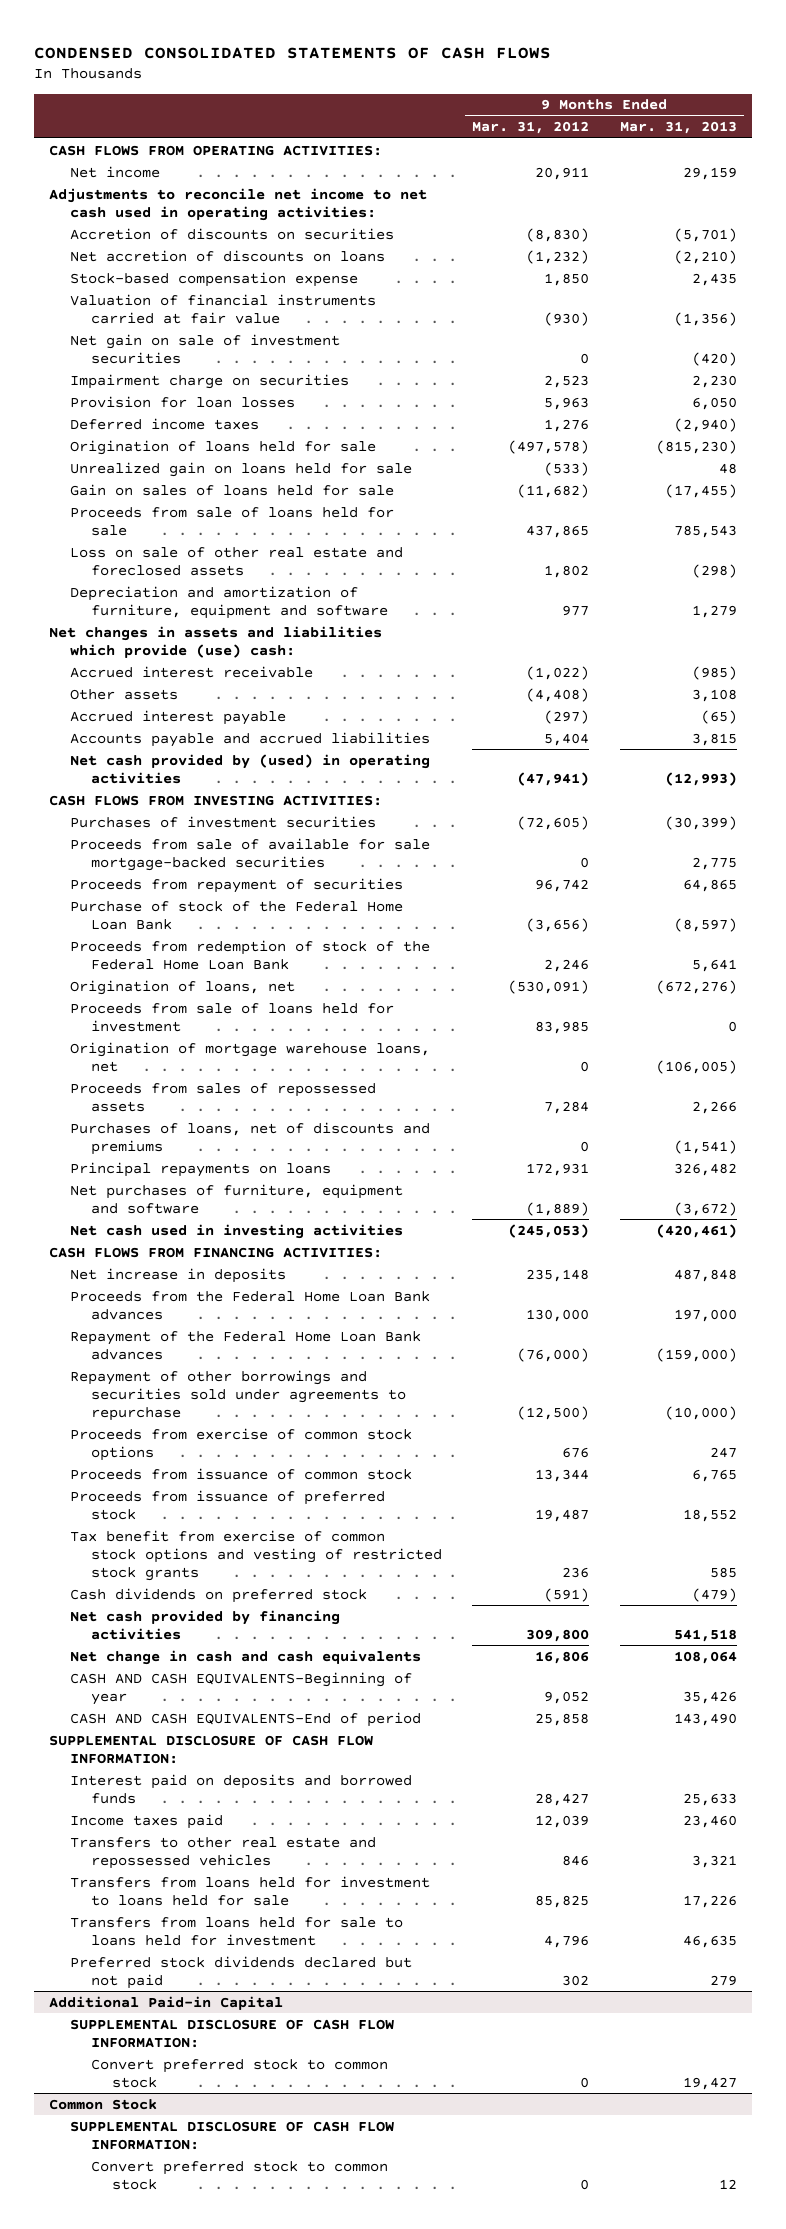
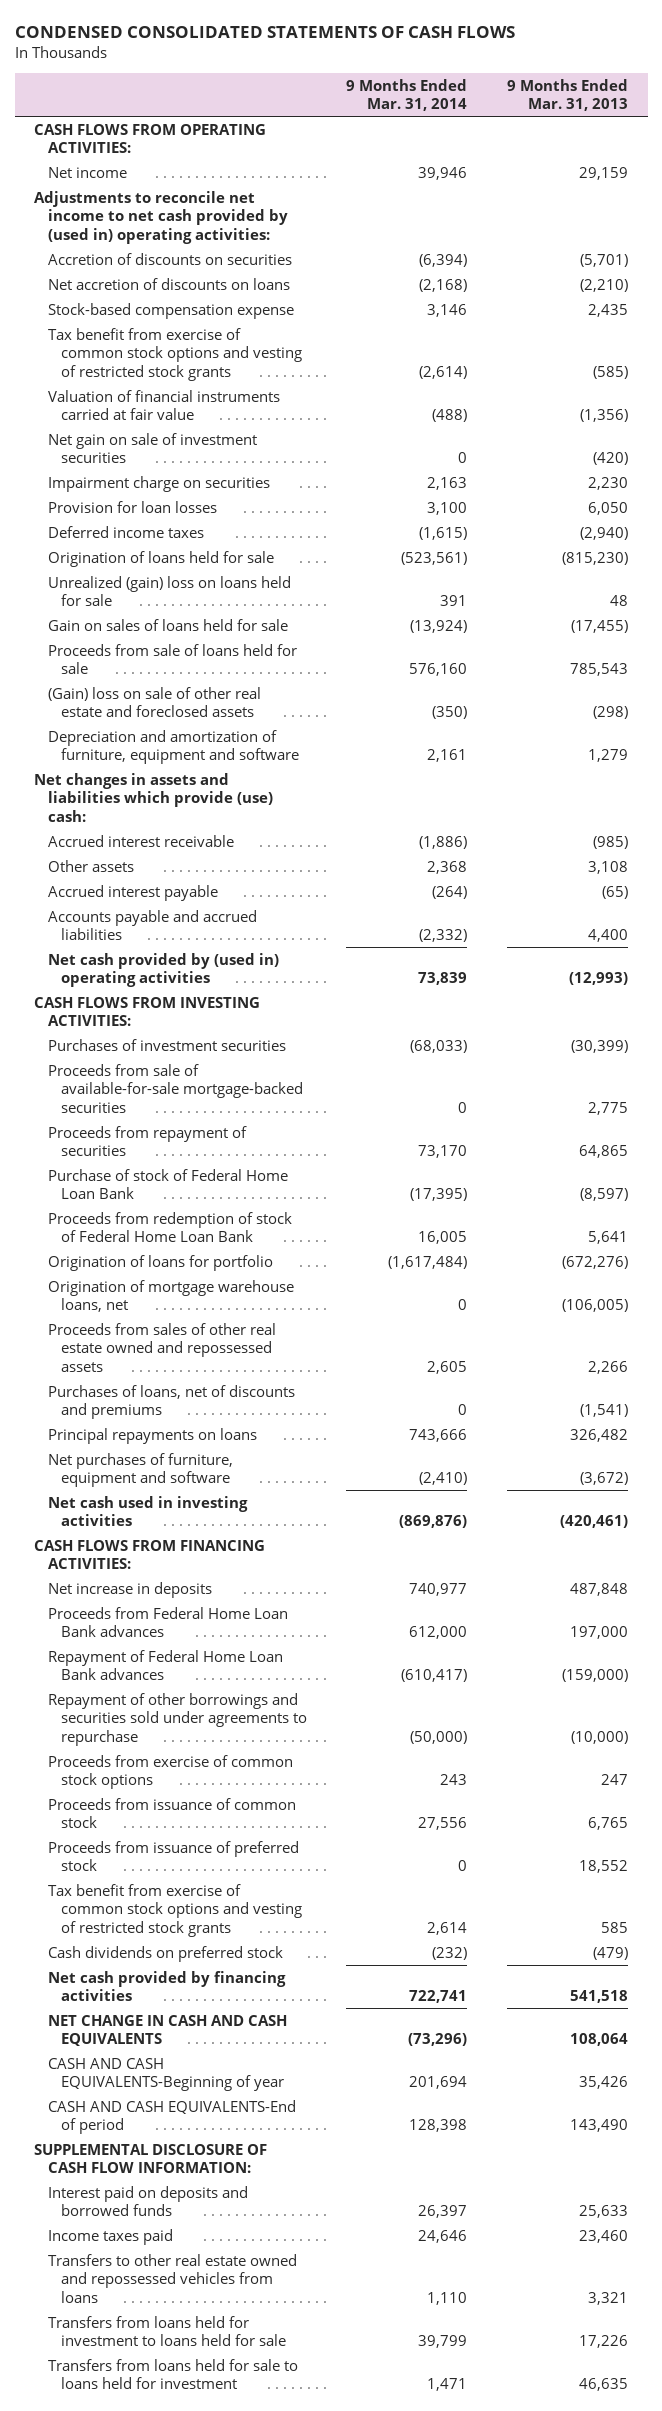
- | 9 Months Ended Mar. 31, 2012 | 9 Months Ended Mar. 31, 2013
+ | 9 Months Ended Mar. 31, 2014 | 9 Months Ended Mar. 31, 2013
- Adjustments to reconcile net income to net cash used in operating activities:
+ Adjustments to reconcile net income to net cash provided by (used in) operating activities:
+ Tax benefit from exercise of common stock options and vesting of restricted stock grants | (2,614) | (585)
- Unrealized gain on loans held for sale | (533) | 48
+ Unrealized (gain) loss on loans held for sale | 391 | 48
- Loss on sale of other real estate and foreclosed assets | 1,802 | (298)
+ (Gain) loss on sale of other real estate and foreclosed assets | (350) | (298)
- Accounts payable and accrued liabilities | 5,404 | 3,815
- Net cash provided by (used) in operating activities | (47,941) | (12,993)
+ Accounts payable and accrued liabilities | (2,332) | 4,400
+ Net cash provided by (used in) operating activities | 73,839 | (12,993)
- Proceeds from sale of available for sale mortgage-backed securities | 0 | 2,775
+ Proceeds from sale of available-for-sale mortgage-backed securities | 0 | 2,775
- Purchase of stock of the Federal Home Loan Bank | (3,656) | (8,597)
- Proceeds from redemption of stock of the Federal Home Loan Bank | 2,246 | 5,641
- Origination of loans, net | (530,091) | (672,276)
- Proceeds from sale of loans held for investment | 83,985 | 0
+ Purchase of stock of Federal Home Loan Bank | (17,395) | (8,597)
+ Proceeds from redemption of stock of Federal Home Loan Bank | 16,005 | 5,641
+ Origination of loans for portfolio | (1,617,484) | (672,276)
- Proceeds from sales of repossessed assets | 7,284 | 2,266
+ Proceeds from sales of other real estate owned and repossessed assets | 2,605 | 2,266
- Proceeds from the Federal Home Loan Bank advances | 130,000 | 197,000
- Repayment of the Federal Home Loan Bank advances | (76,000) | (159,000)
+ Proceeds from Federal Home Loan Bank advances | 612,000 | 197,000
+ Repayment of Federal Home Loan Bank advances | (610,417) | (159,000)
- Net change in cash and cash equivalents | 16,806 | 108,064
+ NET CHANGE IN CASH AND CASH EQUIVALENTS | (73,296) | 108,064
- Transfers to other real estate and repossessed vehicles | 846 | 3,321
+ Transfers to other real estate owned and repossessed vehicles from loans | 1,110 | 3,321
- Preferred stock dividends declared but not paid | 302 | 279
- Additional Paid-in Capital
- SUPPLEMENTAL DISCLOSURE OF CASH FLOW INFORMATION:
- Convert preferred stock to common stock | 0 | 19,427
- Common Stock
- SUPPLEMENTAL DISCLOSURE OF CASH FLOW INFORMATION:
- Convert preferred stock to common stock | 0 | 12

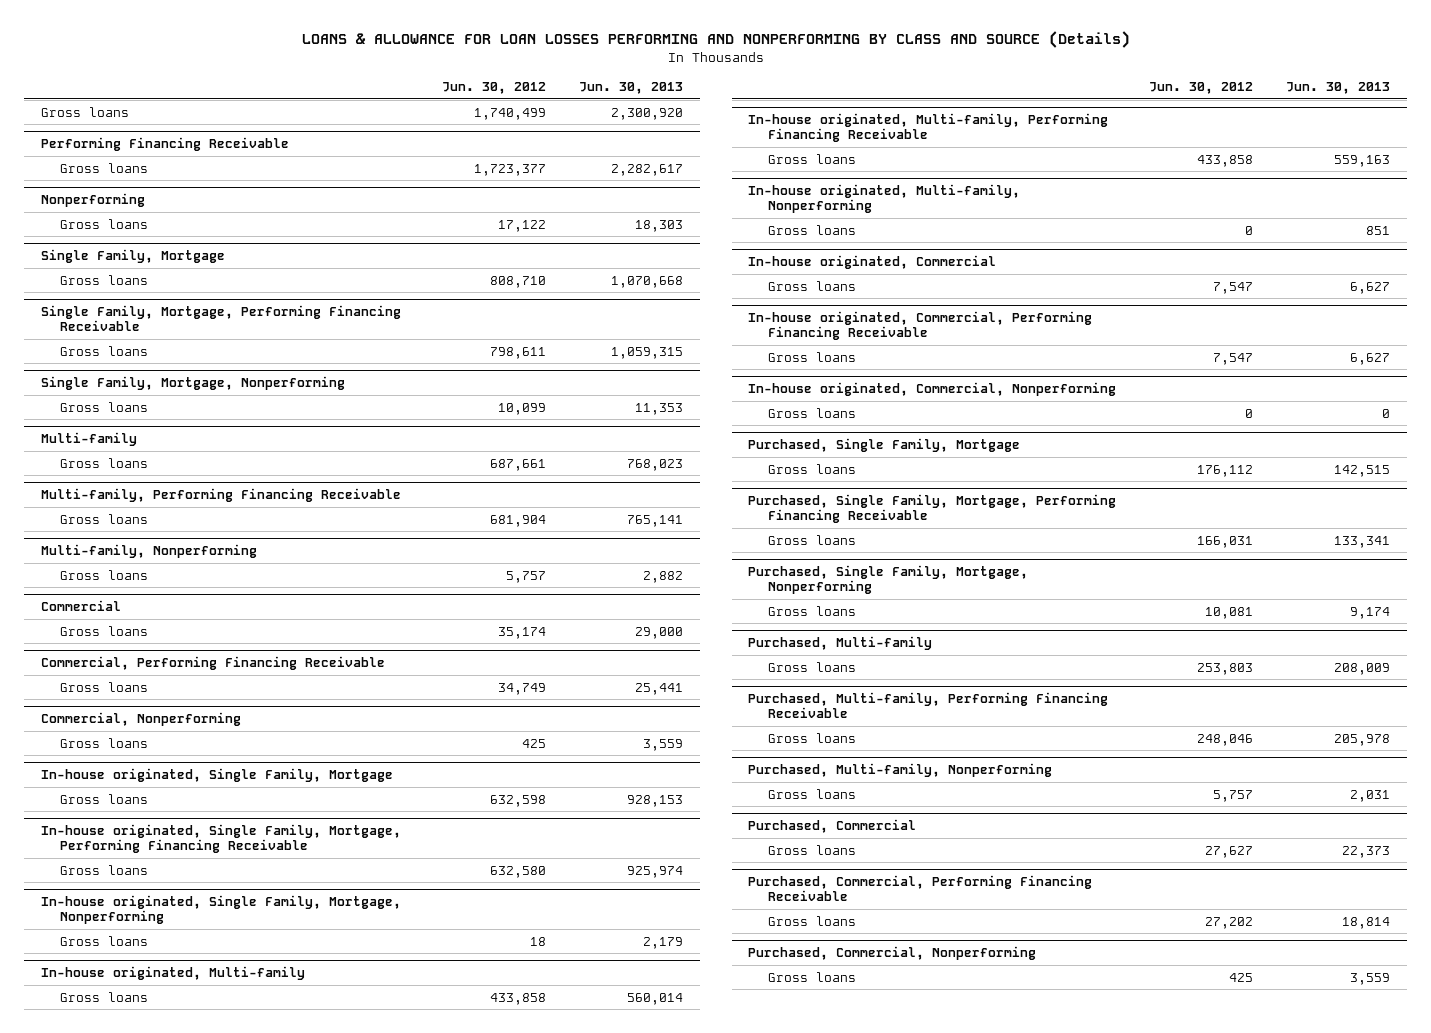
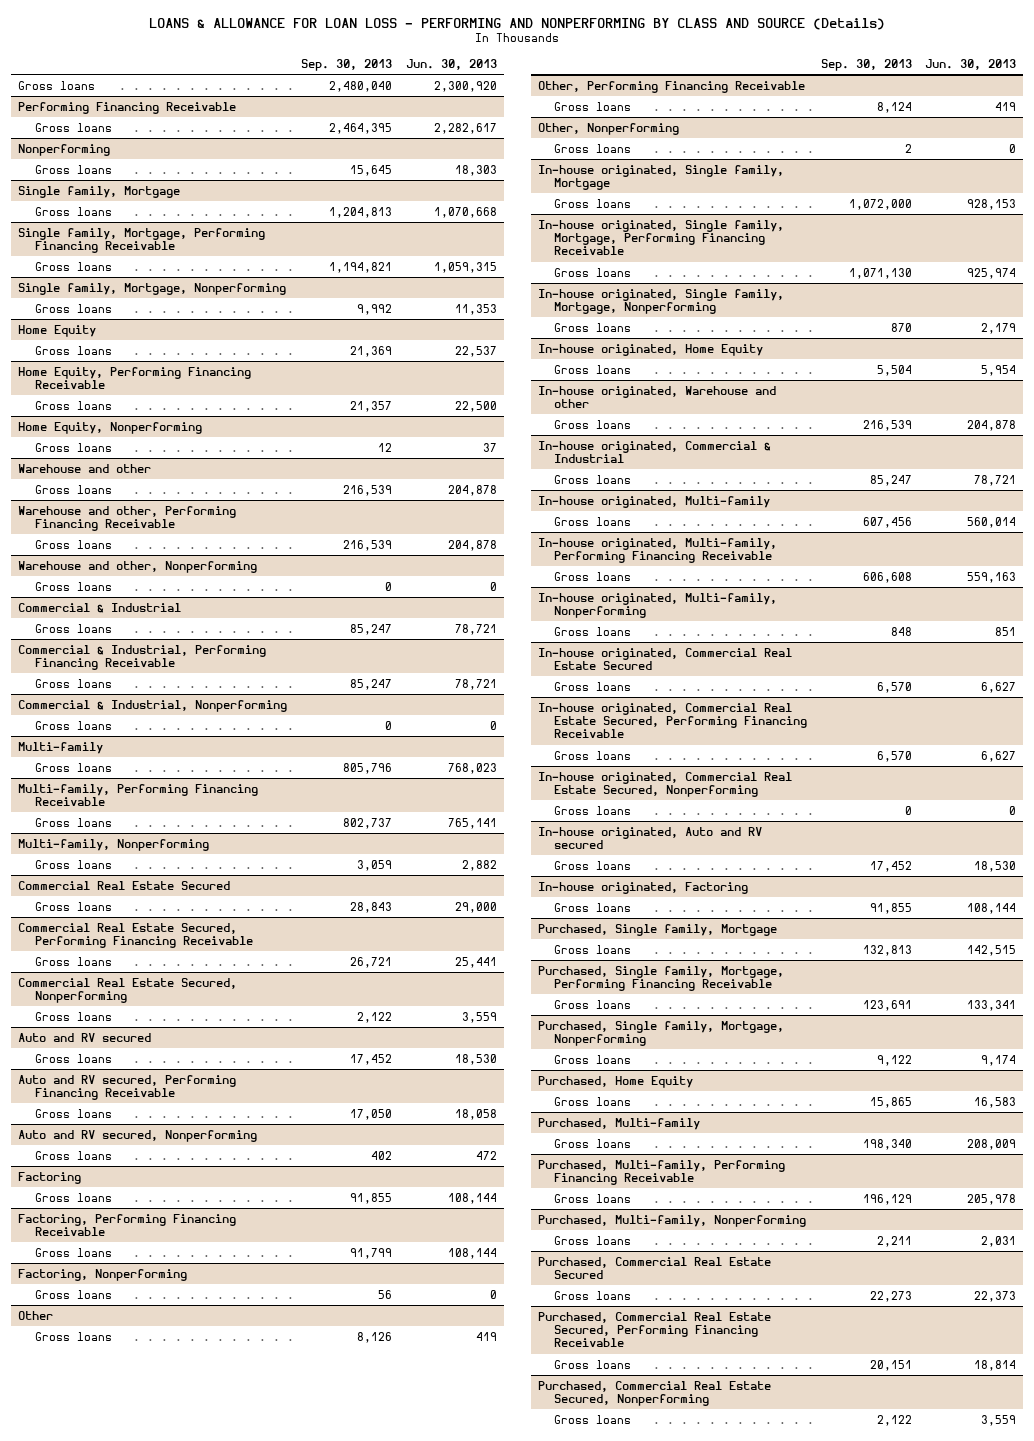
- LOANS & ALLOWANCE FOR LOAN LOSSES PERFORMING AND NONPERFORMING BY CLASS AND SOURCE (Details)
+ LOANS & ALLOWANCE FOR LOAN LOSS - PERFORMING AND NONPERFORMING BY CLASS AND SOURCE (Details)
- | Jun. 30, 2012 | Jun. 30, 2013
+ | Sep. 30, 2013 | Jun. 30, 2013
- Single Family, Mortgage
+ Single family, Mortgage
- Single Family, Mortgage, Performing Financing Receivable
+ Single family, Mortgage, Performing Financing Receivable
- Single Family, Mortgage, Nonperforming
+ Single family, Mortgage, Nonperforming
+ Home Equity
+ Gross loans | 21,369 | 22,537
+ Home Equity, Performing Financing Receivable
+ Gross loans | 21,357 | 22,500
+ Home Equity, Nonperforming
+ Gross loans | 12 | 37
+ Warehouse and other
+ Gross loans | 216,539 | 204,878
+ Warehouse and other, Performing Financing Receivable
+ Gross loans | 216,539 | 204,878
+ Warehouse and other, Nonperforming
+ Gross loans | 0 | 0
+ Commercial & Industrial
+ Gross loans | 85,247 | 78,721
+ Commercial & Industrial, Performing Financing Receivable
+ Gross loans | 85,247 | 78,721
+ Commercial & Industrial, Nonperforming
+ Gross loans | 0 | 0
- Commercial
+ Commercial Real Estate Secured
- Commercial, Performing Financing Receivable
+ Commercial Real Estate Secured, Performing Financing Receivable
- Commercial, Nonperforming
+ Commercial Real Estate Secured, Nonperforming
- In-house originated, Single Family, Mortgage
+ Auto and RV secured
+ Gross loans | 17,452 | 18,530
+ Auto and RV secured, Performing Financing Receivable
+ Gross loans | 17,050 | 18,058
+ Auto and RV secured, Nonperforming
+ Gross loans | 402 | 472
+ Factoring
+ Gross loans | 91,855 | 108,144
+ Factoring, Performing Financing Receivable
+ Gross loans | 91,799 | 108,144
+ Factoring, Nonperforming
+ Gross loans | 56 | 0
+ Other
+ Gross loans | 8,126 | 419
+ Other, Performing Financing Receivable
+ Gross loans | 8,124 | 419
+ Other, Nonperforming
+ Gross loans | 2 | 0
+ In-house originated, Single family, Mortgage
- In-house originated, Single Family, Mortgage, Performing Financing Receivable
+ In-house originated, Single family, Mortgage, Performing Financing Receivable
- In-house originated, Single Family, Mortgage, Nonperforming
+ In-house originated, Single family, Mortgage, Nonperforming
+ In-house originated, Home Equity
+ Gross loans | 5,504 | 5,954
+ In-house originated, Warehouse and other
+ Gross loans | 216,539 | 204,878
+ In-house originated, Commercial & Industrial
+ Gross loans | 85,247 | 78,721
- In-house originated, Commercial
+ In-house originated, Commercial Real Estate Secured
- In-house originated, Commercial, Performing Financing Receivable
+ In-house originated, Commercial Real Estate Secured, Performing Financing Receivable
- In-house originated, Commercial, Nonperforming
+ In-house originated, Commercial Real Estate Secured, Nonperforming
- Purchased, Single Family, Mortgage
+ In-house originated, Auto and RV secured
+ Gross loans | 17,452 | 18,530
+ In-house originated, Factoring
+ Gross loans | 91,855 | 108,144
+ Purchased, Single family, Mortgage
- Purchased, Single Family, Mortgage, Performing Financing Receivable
+ Purchased, Single family, Mortgage, Performing Financing Receivable
- Purchased, Single Family, Mortgage, Nonperforming
+ Purchased, Single family, Mortgage, Nonperforming
+ Purchased, Home Equity
+ Gross loans | 15,865 | 16,583
- Purchased, Commercial
+ Purchased, Commercial Real Estate Secured
- Purchased, Commercial, Performing Financing Receivable
+ Purchased, Commercial Real Estate Secured, Performing Financing Receivable
- Purchased, Commercial, Nonperforming
+ Purchased, Commercial Real Estate Secured, Nonperforming

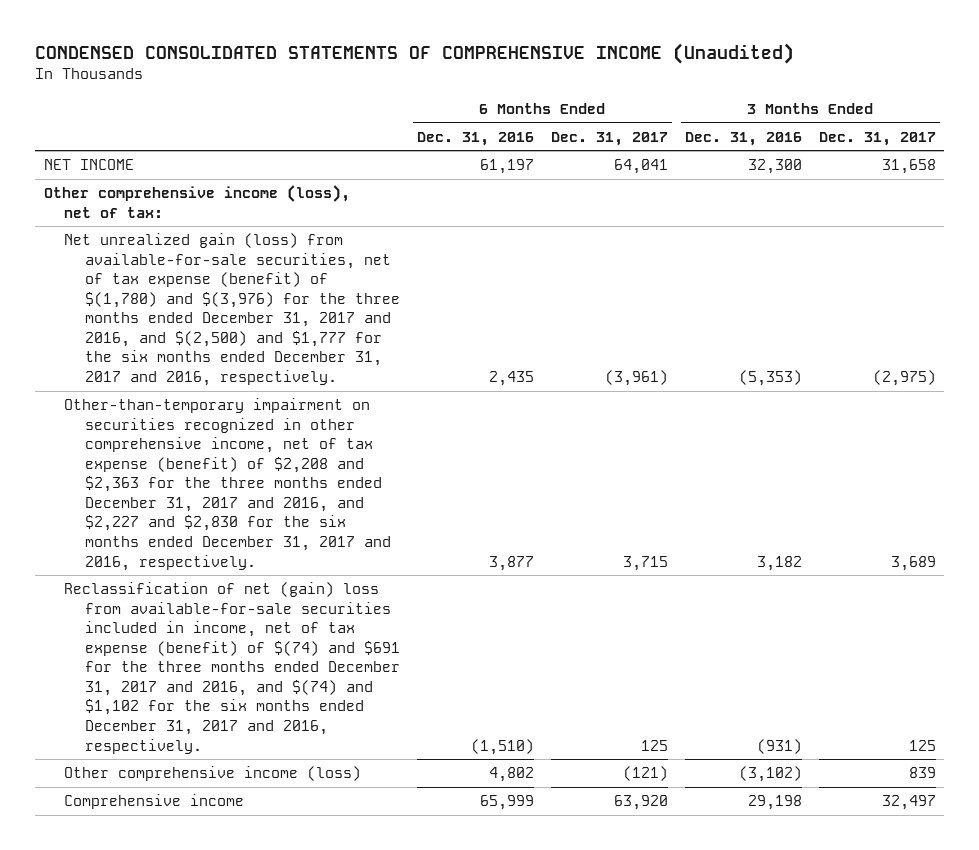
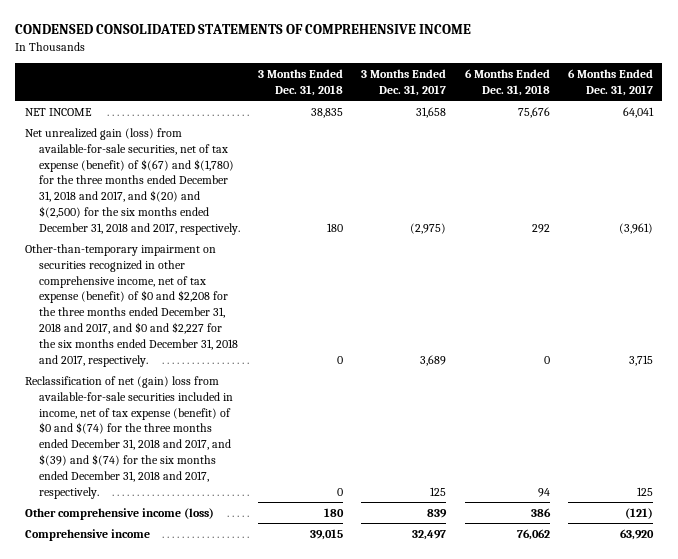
- CONDENSED CONSOLIDATED STATEMENTS OF COMPREHENSIVE INCOME (Unaudited)
+ CONDENSED CONSOLIDATED STATEMENTS OF COMPREHENSIVE INCOME
- | 6 Months Ended Dec. 31, 2016 | 6 Months Ended Dec. 31, 2017 | 3 Months Ended Dec. 31, 2016 | 3 Months Ended Dec. 31, 2017
+ | 3 Months Ended Dec. 31, 2018 | 3 Months Ended Dec. 31, 2017 | 6 Months Ended Dec. 31, 2018 | 6 Months Ended Dec. 31, 2017
- Other comprehensive income (loss), net of tax:
- Net unrealized gain (loss) from available-for-sale securities, net of tax expense (benefit) of $(1,780) and $(3,976) for the three months ended December 31, 2017 and 2016, and $(2,500) and $1,777 for the six months ended December 31, 2017 and 2016, respectively. | 2,435 | (3,961) | (5,353) | (2,975)
- Other-than-temporary impairment on securities recognized in other comprehensive income, net of tax expense (benefit) of $2,208 and $2,363 for the three months ended December 31, 2017 and 2016, and $2,227 and $2,830 for the six months ended December 31, 2017 and 2016, respectively. | 3,877 | 3,715 | 3,182 | 3,689
- Reclassification of net (gain) loss from available-for-sale securities included in income, net of tax expense (benefit) of $(74) and $691 for the three months ended December 31, 2017 and 2016, and $(74) and $1,102 for the six months ended December 31, 2017 and 2016, respectively. | (1,510) | 125 | (931) | 125
+ Net unrealized gain (loss) from available-for-sale securities, net of tax expense (benefit) of $(67) and $(1,780) for the three months ended December 31, 2018 and 2017, and $(20) and $(2,500) for the six months ended December 31, 2018 and 2017, respectively. | 180 | (2,975) | 292 | (3,961)
+ Other-than-temporary impairment on securities recognized in other comprehensive income, net of tax expense (benefit) of $0 and $2,208 for the three months ended December 31, 2018 and 2017, and $0 and $2,227 for the six months ended December 31, 2018 and 2017, respectively. | 0 | 3,689 | 0 | 3,715
+ Reclassification of net (gain) loss from available-for-sale securities included in income, net of tax expense (benefit) of $0 and $(74) for the three months ended December 31, 2018 and 2017, and $(39) and $(74) for the six months ended December 31, 2018 and 2017, respectively. | 0 | 125 | 94 | 125

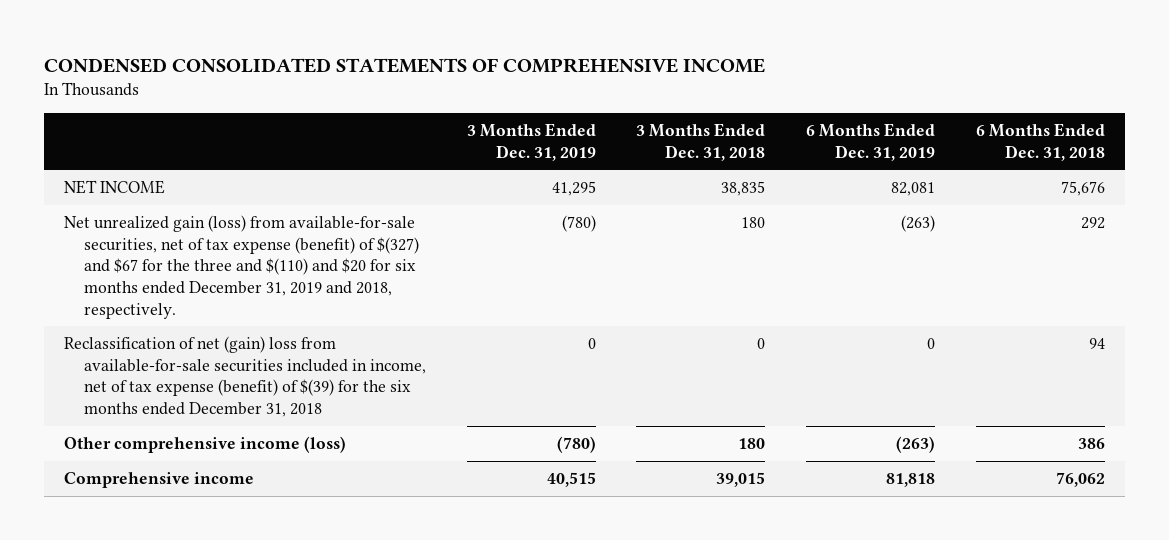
- | 3 Months Ended Dec. 31, 2018 | 3 Months Ended Dec. 31, 2017 | 6 Months Ended Dec. 31, 2018 | 6 Months Ended Dec. 31, 2017
+ | 3 Months Ended Dec. 31, 2019 | 3 Months Ended Dec. 31, 2018 | 6 Months Ended Dec. 31, 2019 | 6 Months Ended Dec. 31, 2018
- Net unrealized gain (loss) from available-for-sale securities, net of tax expense (benefit) of $(67) and $(1,780) for the three months ended December 31, 2018 and 2017, and $(20) and $(2,500) for the six months ended December 31, 2018 and 2017, respectively. | 180 | (2,975) | 292 | (3,961)
- Other-than-temporary impairment on securities recognized in other comprehensive income, net of tax expense (benefit) of $0 and $2,208 for the three months ended December 31, 2018 and 2017, and $0 and $2,227 for the six months ended December 31, 2018 and 2017, respectively. | 0 | 3,689 | 0 | 3,715
- Reclassification of net (gain) loss from available-for-sale securities included in income, net of tax expense (benefit) of $0 and $(74) for the three months ended December 31, 2018 and 2017, and $(39) and $(74) for the six months ended December 31, 2018 and 2017, respectively. | 0 | 125 | 94 | 125
+ Net unrealized gain (loss) from available-for-sale securities, net of tax expense (benefit) of $(327) and $67 for the three and $(110) and $20 for six months ended December 31, 2019 and 2018, respectively. | (780) | 180 | (263) | 292
+ Reclassification of net (gain) loss from available-for-sale securities included in income, net of tax expense (benefit) of $(39) for the six months ended December 31, 2018 | 0 | 0 | 0 | 94

